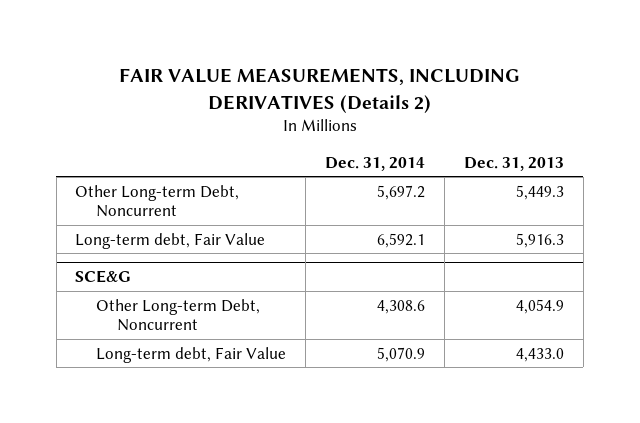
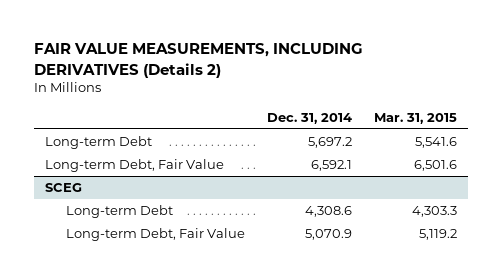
- | Dec. 31, 2014 | Dec. 31, 2013
+ | Dec. 31, 2014 | Mar. 31, 2015
- Other Long-term Debt, Noncurrent | 5,697.2 | 5,449.3
- Long-term debt, Fair Value | 6,592.1 | 5,916.3
- SCE&G
- Other Long-term Debt, Noncurrent | 4,308.6 | 4,054.9
- Long-term debt, Fair Value | 5,070.9 | 4,433.0
+ Long-term Debt | 5,697.2 | 5,541.6
+ Long-term Debt, Fair Value | 6,592.1 | 6,501.6
+ SCEG
+ Long-term Debt | 4,308.6 | 4,303.3
+ Long-term Debt, Fair Value | 5,070.9 | 5,119.2

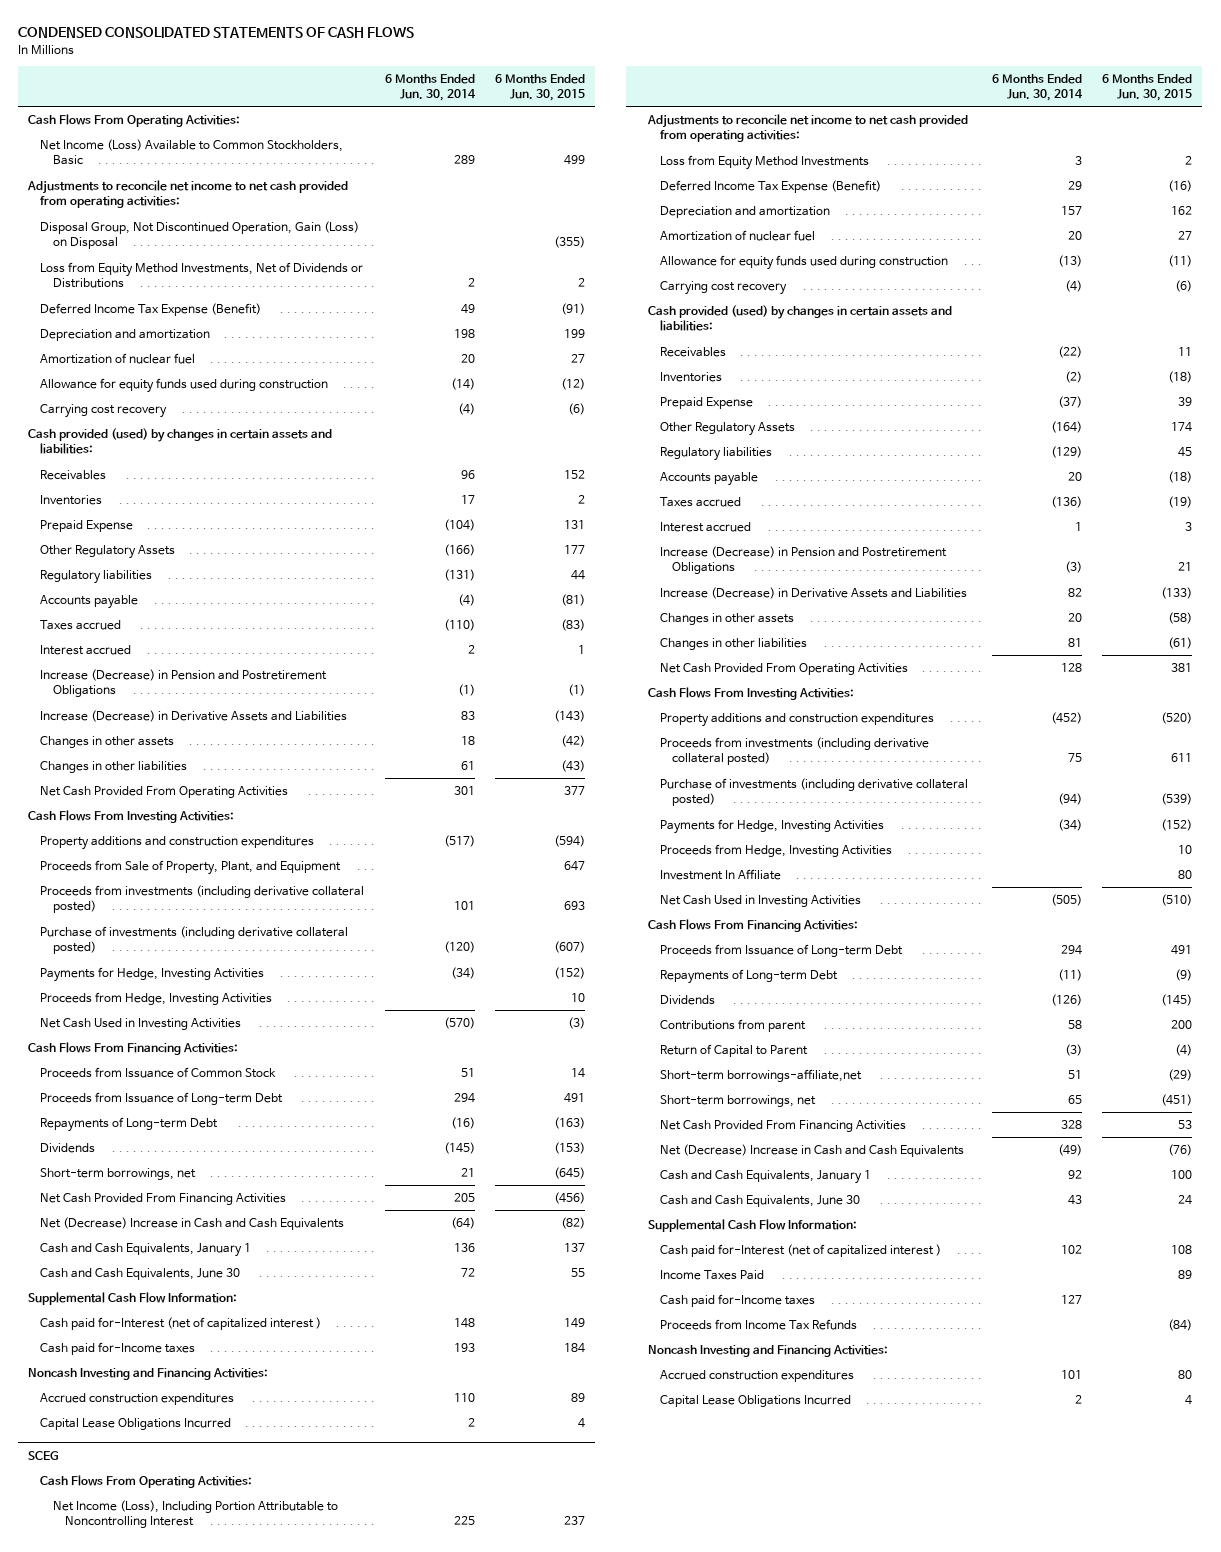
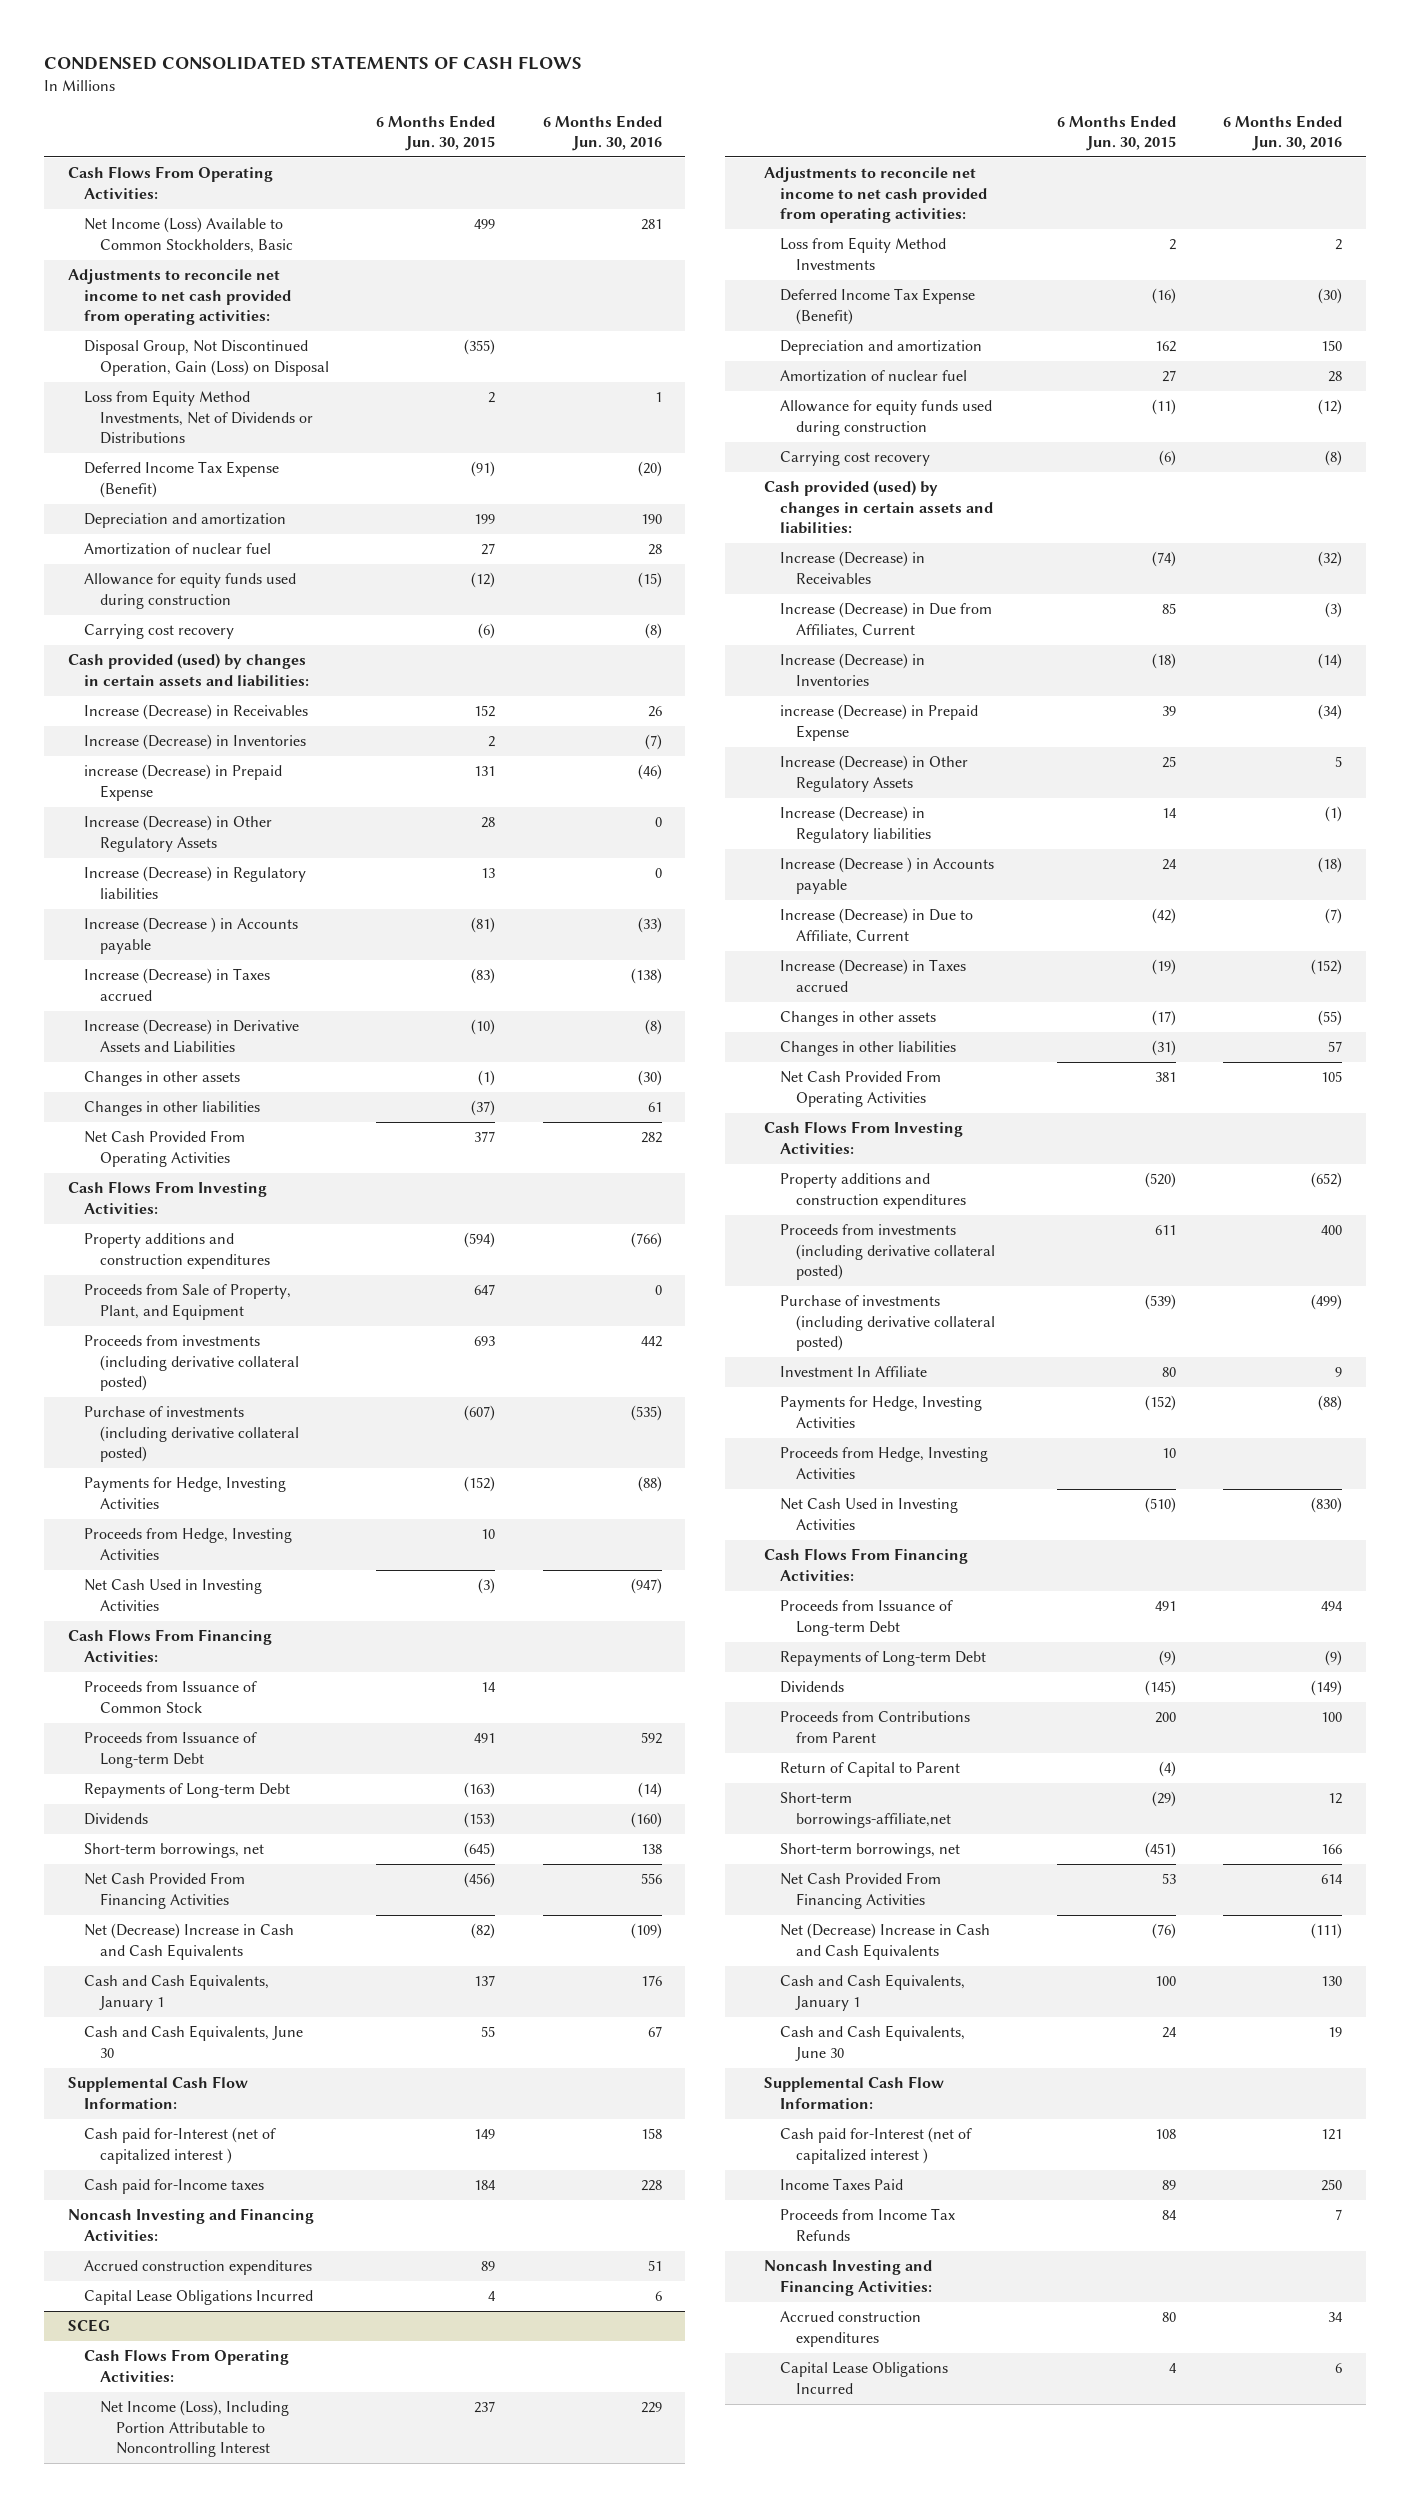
- | 6 Months Ended Jun. 30, 2014 | 6 Months Ended Jun. 30, 2015
+ | 6 Months Ended Jun. 30, 2015 | 6 Months Ended Jun. 30, 2016
- Receivables | 96 | 152
- Inventories | 17 | 2
- Prepaid Expense | (104) | 131
- Other Regulatory Assets | (166) | 177
- Regulatory liabilities | (131) | 44
- Accounts payable | (4) | (81)
- Taxes accrued | (110) | (83)
- Interest accrued | 2 | 1
- Increase (Decrease) in Pension and Postretirement Obligations | (1) | (1)
- Increase (Decrease) in Derivative Assets and Liabilities | 83 | (143)
- Changes in other assets | 18 | (42)
- Changes in other liabilities | 61 | (43)
+ Increase (Decrease) in Receivables | 152 | 26
+ Increase (Decrease) in Inventories | 2 | (7)
+ increase (Decrease) in Prepaid Expense | 131 | (46)
+ Increase (Decrease) in Other Regulatory Assets | 28 | 0
+ Increase (Decrease) in Regulatory liabilities | 13 | 0
+ Increase (Decrease ) in Accounts payable | (81) | (33)
+ Increase (Decrease) in Taxes accrued | (83) | (138)
+ Increase (Decrease) in Derivative Assets and Liabilities | (10) | (8)
+ Changes in other assets | (1) | (30)
+ Changes in other liabilities | (37) | 61
@ SCEG
- Receivables | (22) | 11
- Inventories | (2) | (18)
- Prepaid Expense | (37) | 39
- Other Regulatory Assets | (164) | 174
- Regulatory liabilities | (129) | 45
- Accounts payable | 20 | (18)
- Taxes accrued | (136) | (19)
- Interest accrued | 1 | 3
- Increase (Decrease) in Pension and Postretirement Obligations | (3) | 21
- Increase (Decrease) in Derivative Assets and Liabilities | 82 | (133)
- Changes in other assets | 20 | (58)
- Changes in other liabilities | 81 | (61)
+ Increase (Decrease) in Receivables | (74) | (32)
+ Increase (Decrease) in Due from Affiliates, Current | 85 | (3)
+ Increase (Decrease) in Inventories | (18) | (14)
+ increase (Decrease) in Prepaid Expense | 39 | (34)
+ Increase (Decrease) in Other Regulatory Assets | 25 | 5
+ Increase (Decrease) in Regulatory liabilities | 14 | (1)
+ Increase (Decrease ) in Accounts payable | 24 | (18)
+ Increase (Decrease) in Due to Affiliate, Current | (42) | (7)
+ Increase (Decrease) in Taxes accrued | (19) | (152)
+ Changes in other assets | (17) | (55)
+ Changes in other liabilities | (31) | 57
moved up: Investment In Affiliate | 80 | 9
- Contributions from parent | 58 | 200
+ Proceeds from Contributions from Parent | 200 | 100
- Cash paid for-Income taxes | 127 |
- Proceeds from Income Tax Refunds | | (84)
+ Proceeds from Income Tax Refunds | 84 | 7

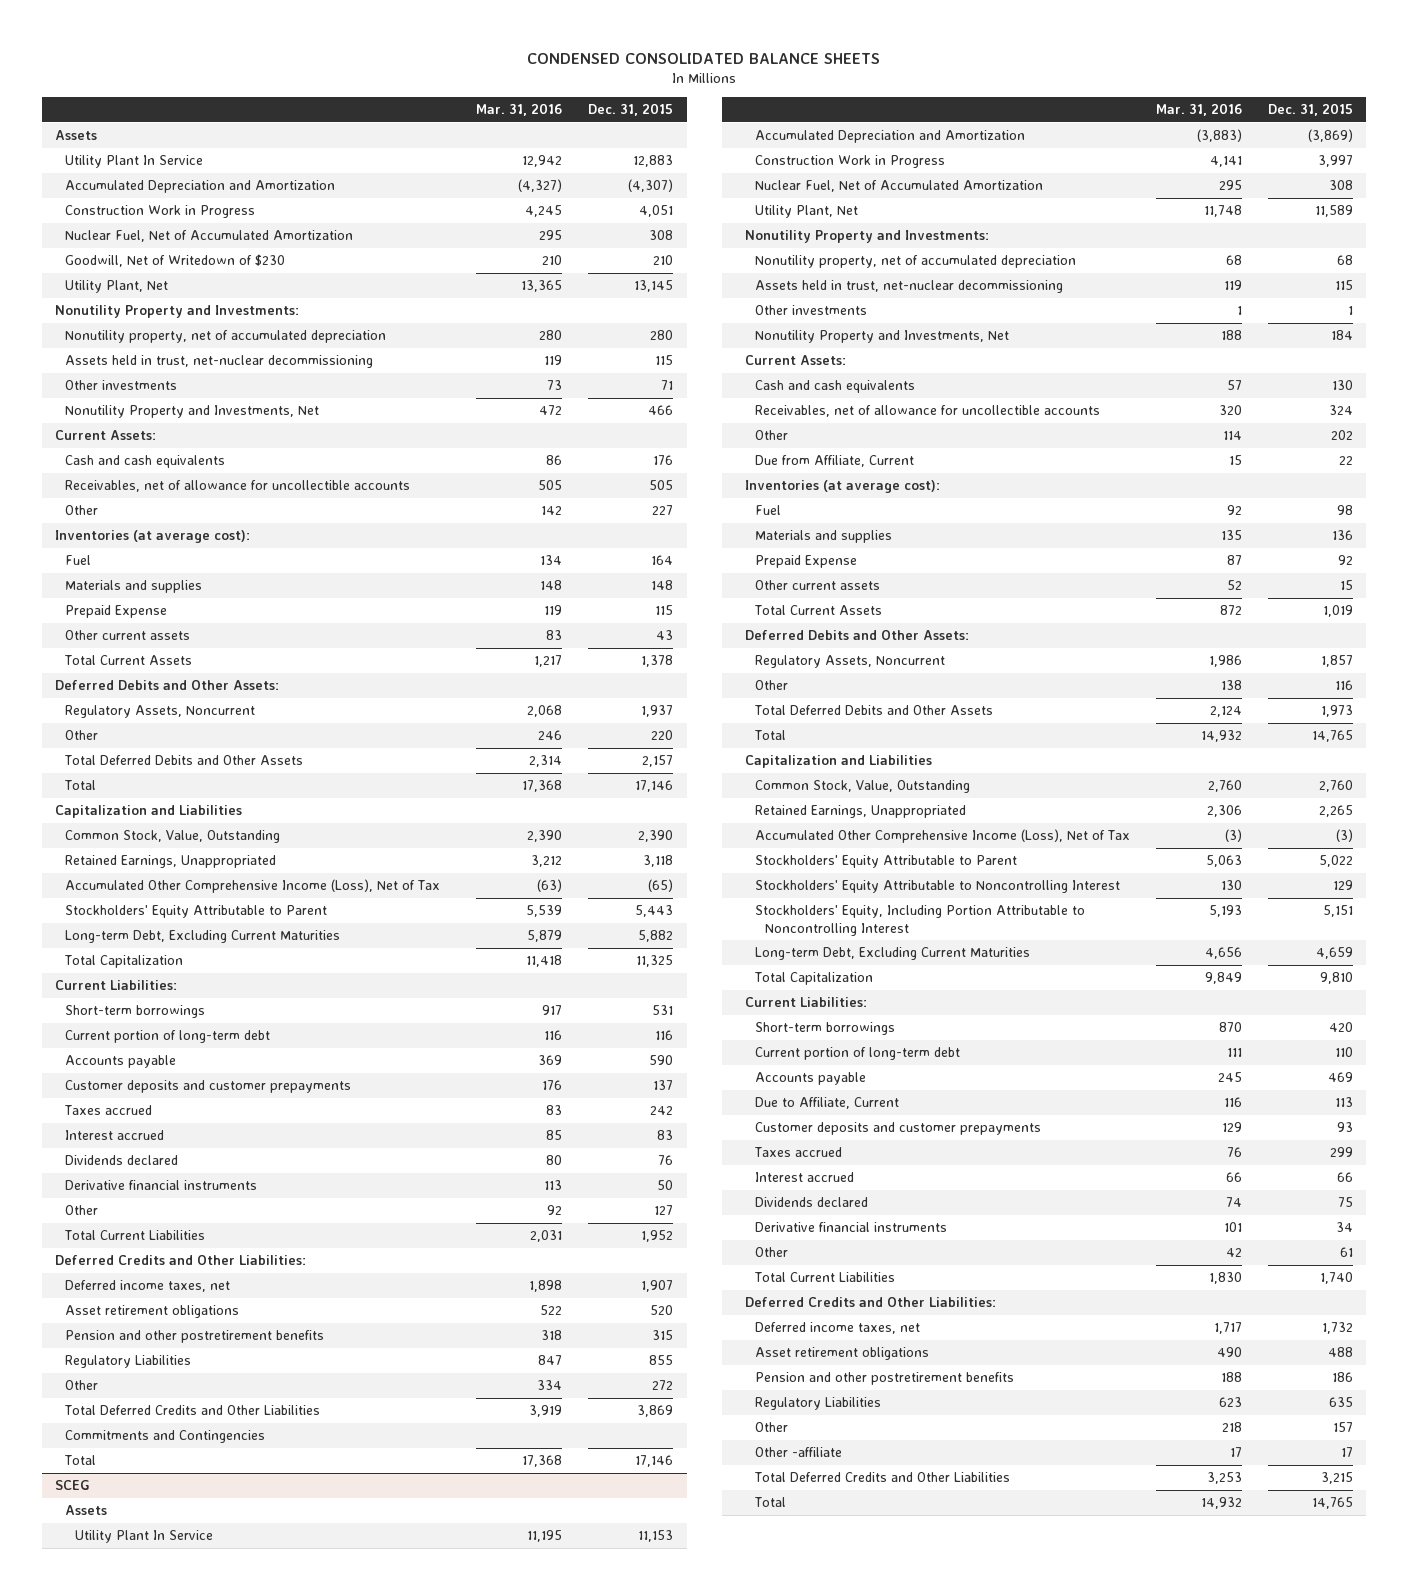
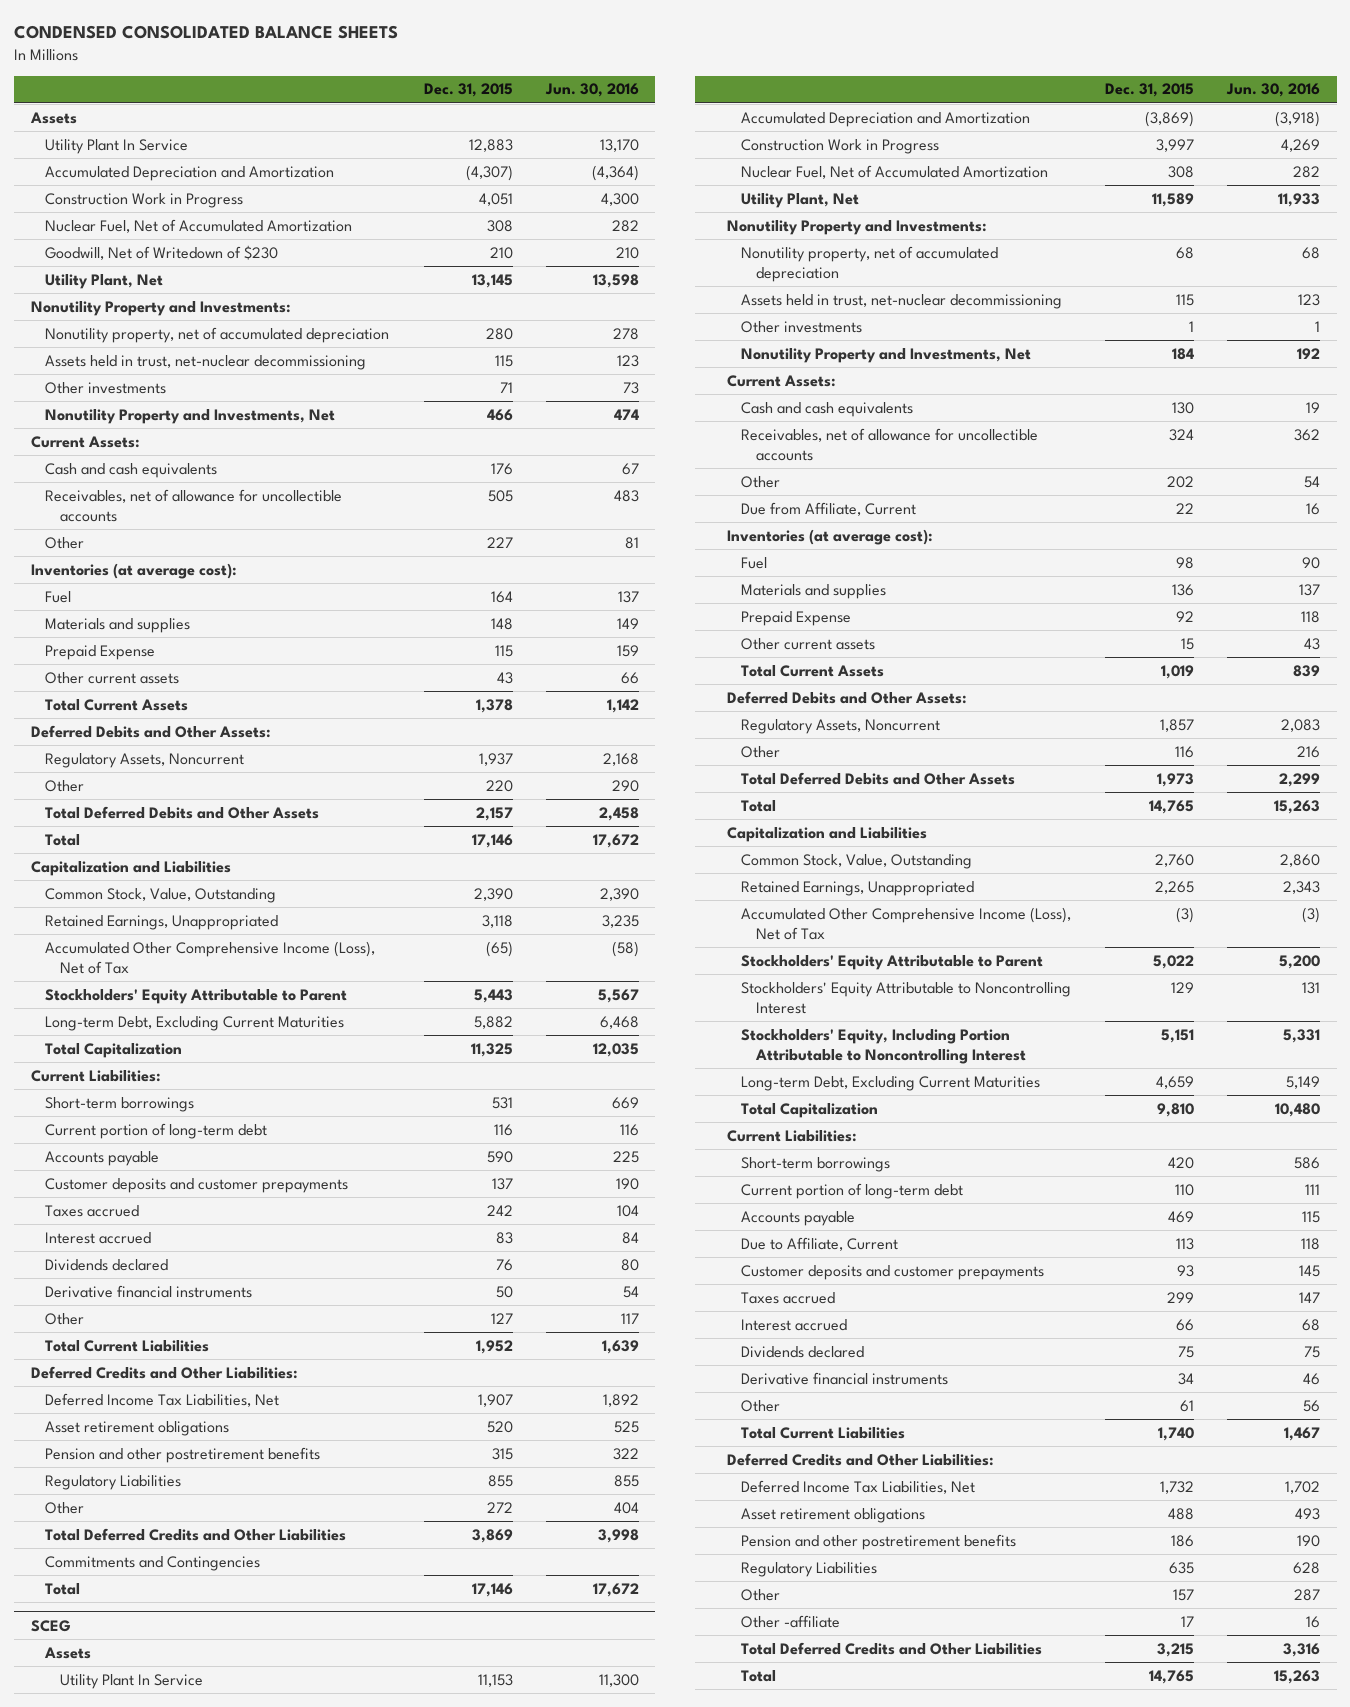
- | Mar. 31, 2016 | Dec. 31, 2015
+ | Dec. 31, 2015 | Jun. 30, 2016
- Deferred income taxes, net | 1,898 | 1,907
+ Deferred Income Tax Liabilities, Net | 1,907 | 1,892
@ SCEG
- Deferred income taxes, net | 1,717 | 1,732
+ Deferred Income Tax Liabilities, Net | 1,732 | 1,702

